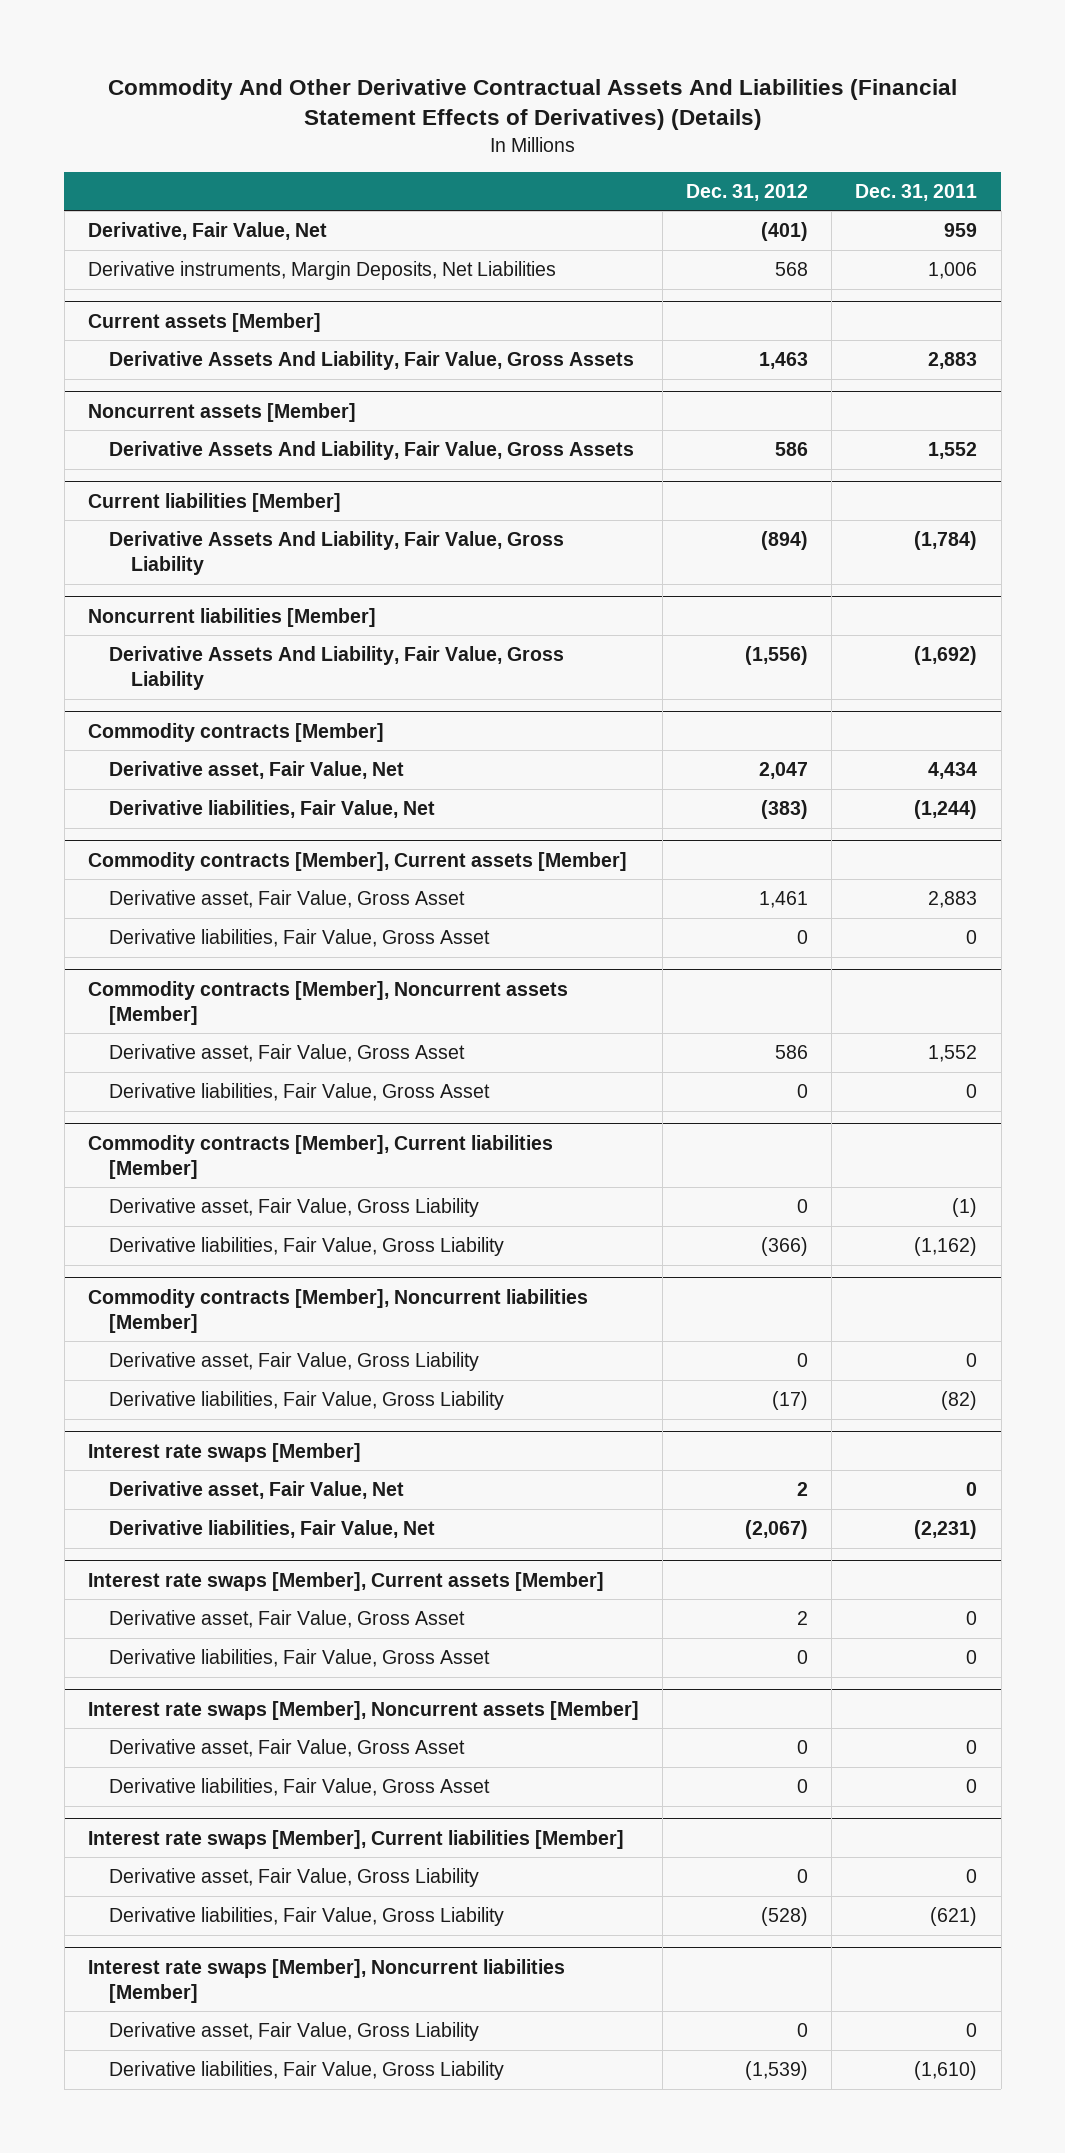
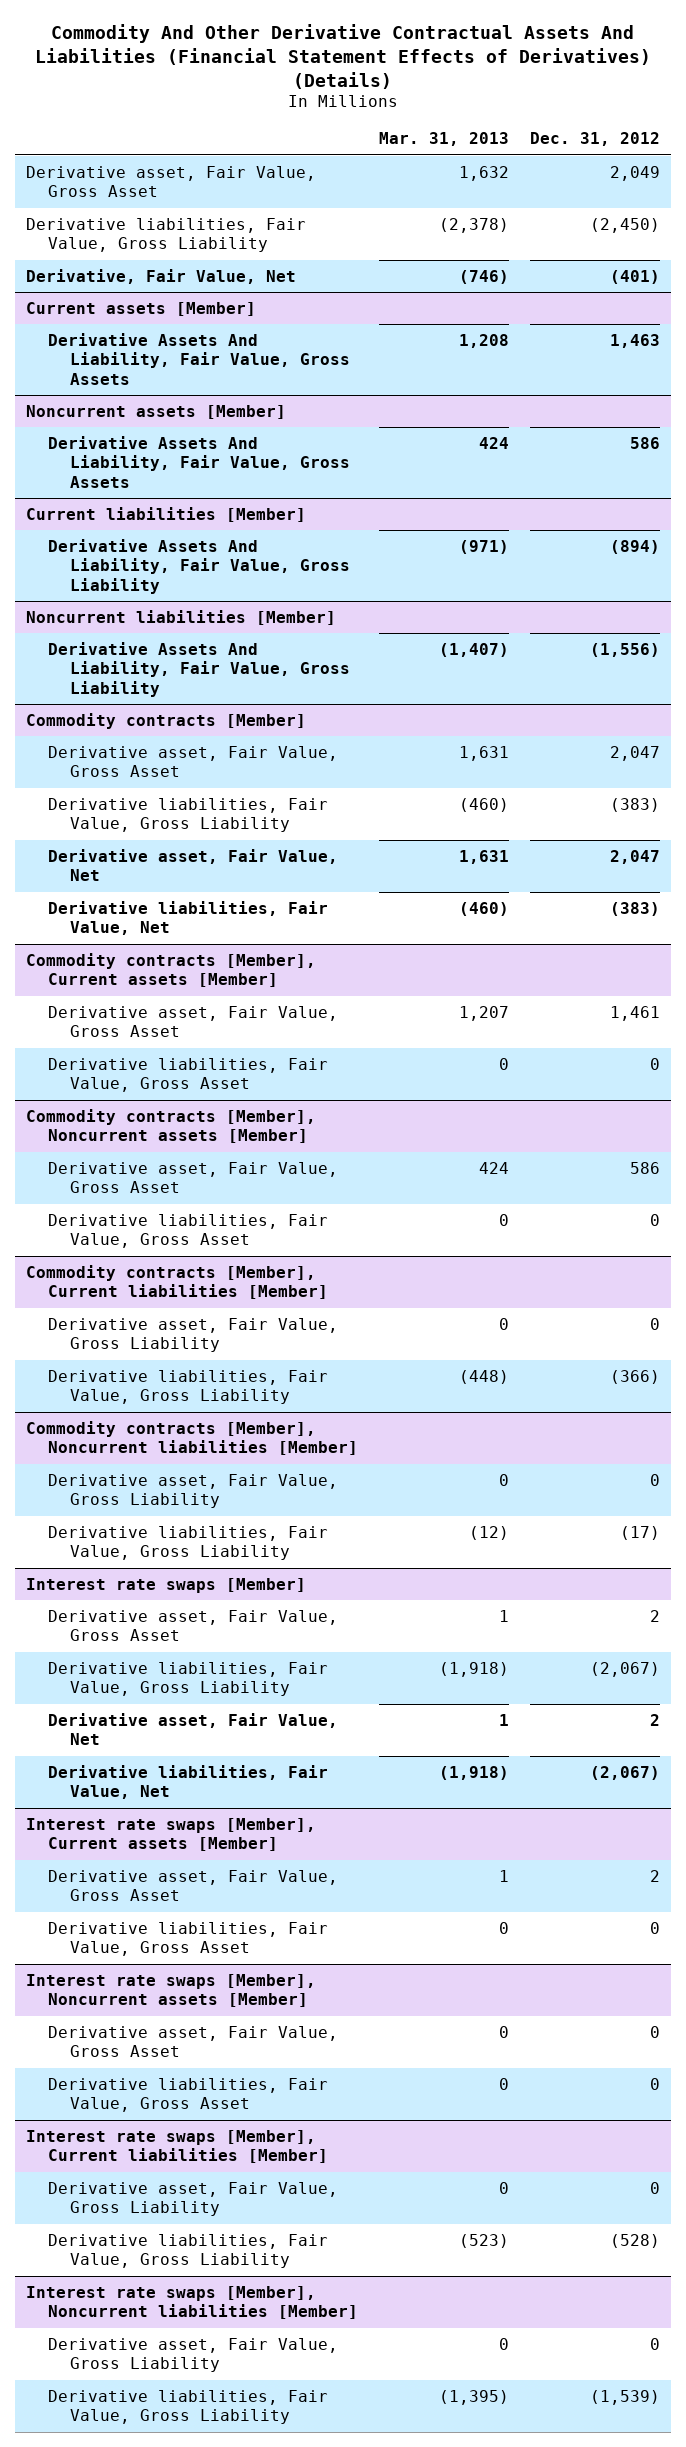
- | Dec. 31, 2012 | Dec. 31, 2011
+ | Mar. 31, 2013 | Dec. 31, 2012
+ Derivative asset, Fair Value, Gross Asset | 1,632 | 2,049
+ Derivative liabilities, Fair Value, Gross Liability | (2,378) | (2,450)
- Derivative instruments, Margin Deposits, Net Liabilities | 568 | 1,006
@ Commodity contracts [Member]
+ Derivative asset, Fair Value, Gross Asset | 1,631 | 2,047
+ Derivative liabilities, Fair Value, Gross Liability | (460) | (383)
@ Interest rate swaps [Member]
+ Derivative asset, Fair Value, Gross Asset | 1 | 2
+ Derivative liabilities, Fair Value, Gross Liability | (1,918) | (2,067)

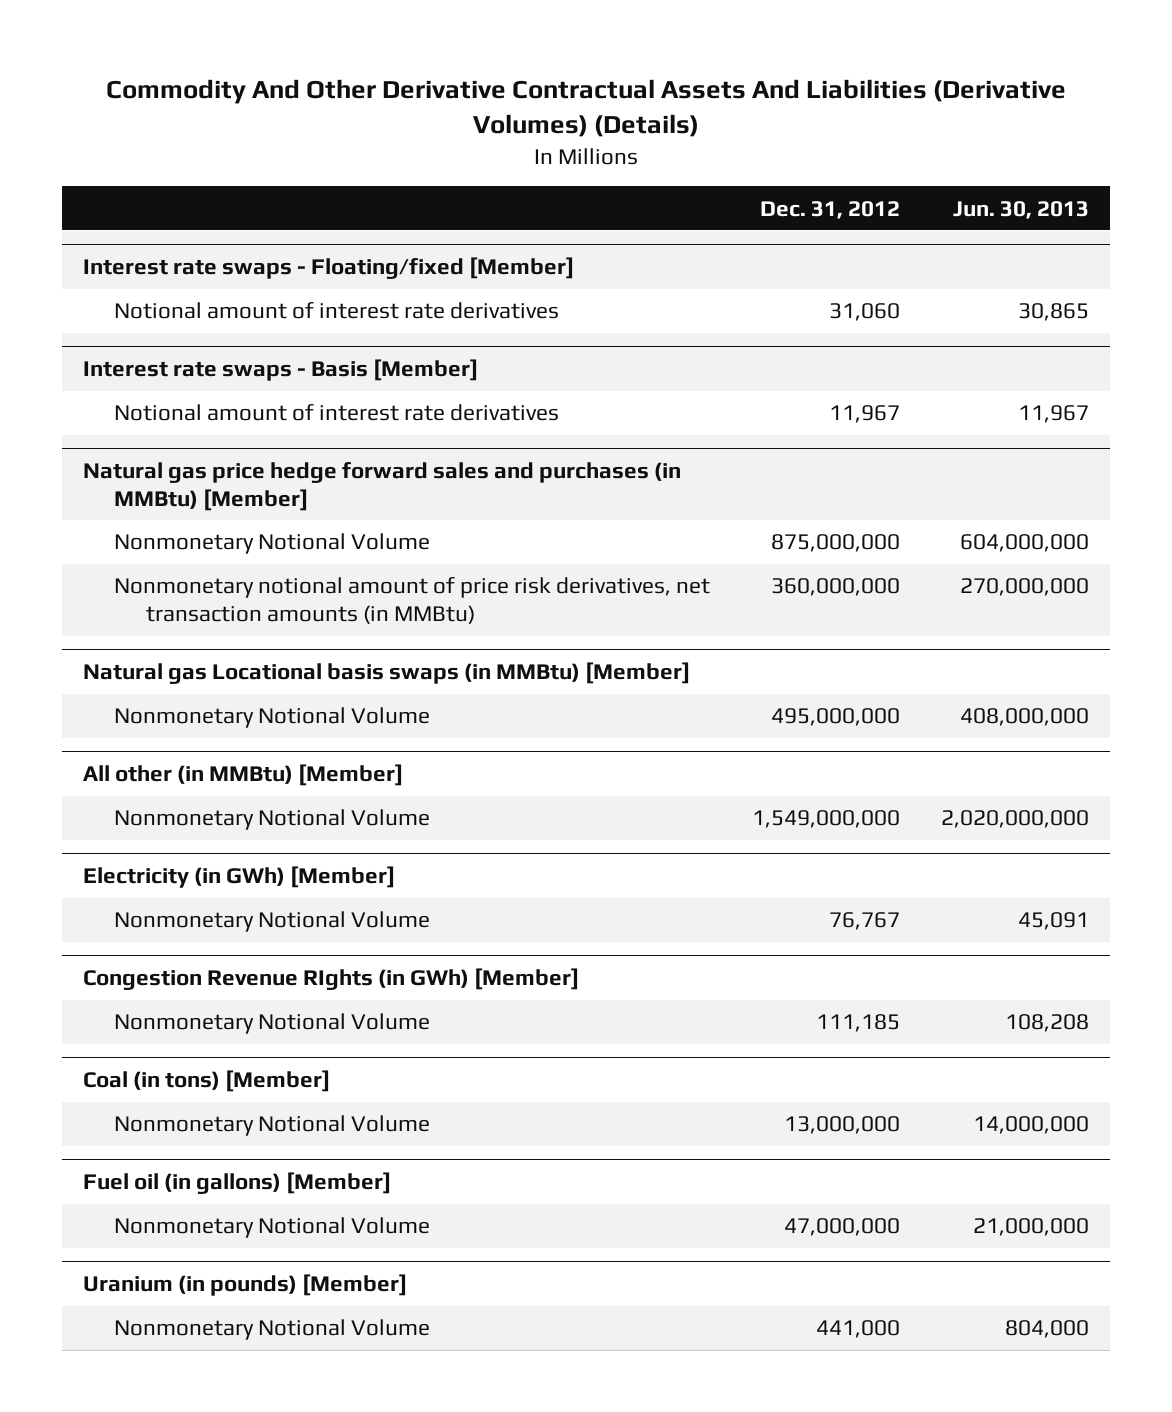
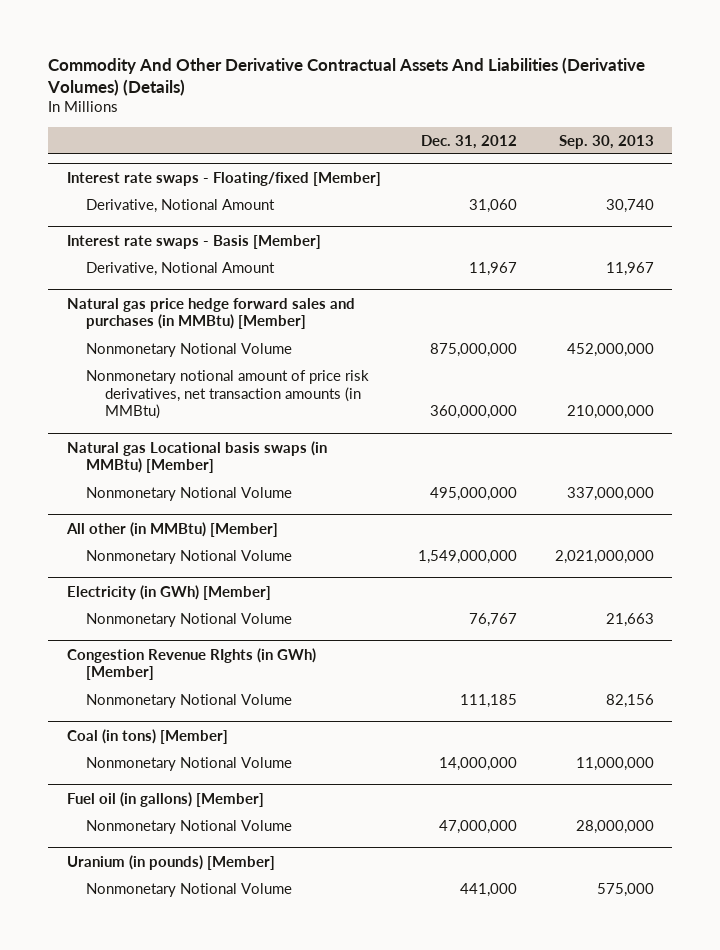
- | Dec. 31, 2012 | Jun. 30, 2013
+ | Dec. 31, 2012 | Sep. 30, 2013
@ Interest rate swaps - Floating/fixed [Member]
- Notional amount of interest rate derivatives | 31,060 | 30,865
+ Derivative, Notional Amount | 31,060 | 30,740
@ Interest rate swaps - Basis [Member]
- Notional amount of interest rate derivatives | 11,967 | 11,967
+ Derivative, Notional Amount | 11,967 | 11,967
@ Coal (in tons) [Member]
- Nonmonetary Notional Volume | 13,000,000 | 14,000,000
+ Nonmonetary Notional Volume | 14,000,000 | 11,000,000

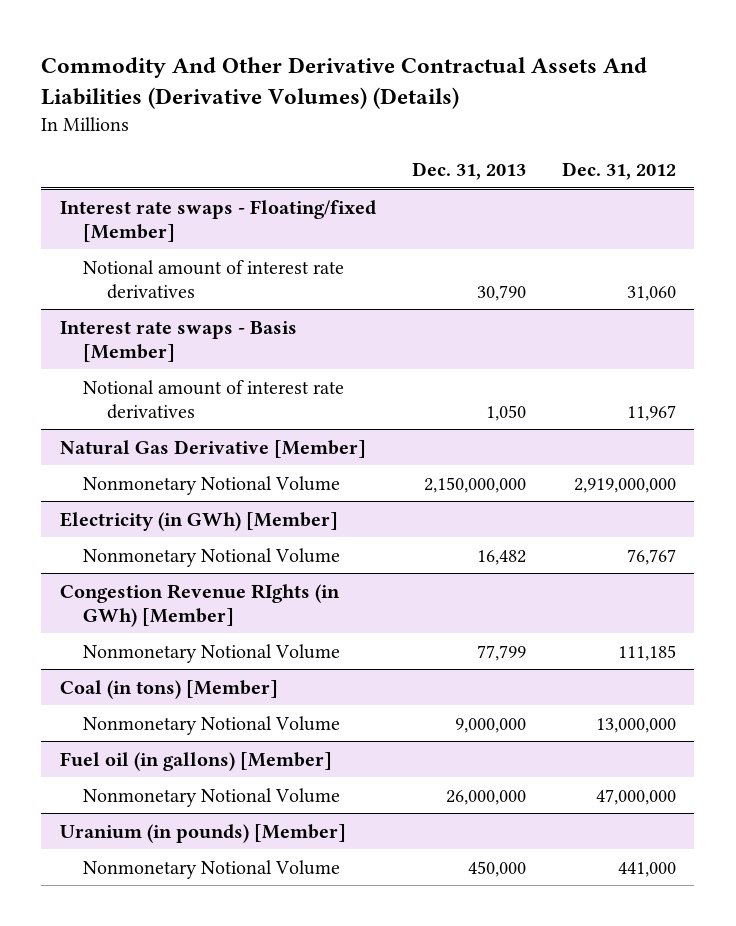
- | Dec. 31, 2012 | Sep. 30, 2013
+ | Dec. 31, 2013 | Dec. 31, 2012
@ Interest rate swaps - Floating/fixed [Member]
- Derivative, Notional Amount | 31,060 | 30,740
+ Notional amount of interest rate derivatives | 30,790 | 31,060
@ Interest rate swaps - Basis [Member]
- Derivative, Notional Amount | 11,967 | 11,967
- Natural gas price hedge forward sales and purchases (in MMBtu) [Member]
- Nonmonetary Notional Volume | 875,000,000 | 452,000,000
- Nonmonetary notional amount of price risk derivatives, net transaction amounts (in MMBtu) | 360,000,000 | 210,000,000
- Natural gas Locational basis swaps (in MMBtu) [Member]
- Nonmonetary Notional Volume | 495,000,000 | 337,000,000
- All other (in MMBtu) [Member]
- Nonmonetary Notional Volume | 1,549,000,000 | 2,021,000,000
@ Interest rate swaps - Basis [Member]
+ Notional amount of interest rate derivatives | 1,050 | 11,967
+ Natural Gas Derivative [Member]
+ Nonmonetary Notional Volume | 2,150,000,000 | 2,919,000,000
@ Coal (in tons) [Member]
- Nonmonetary Notional Volume | 14,000,000 | 11,000,000
+ Nonmonetary Notional Volume | 9,000,000 | 13,000,000

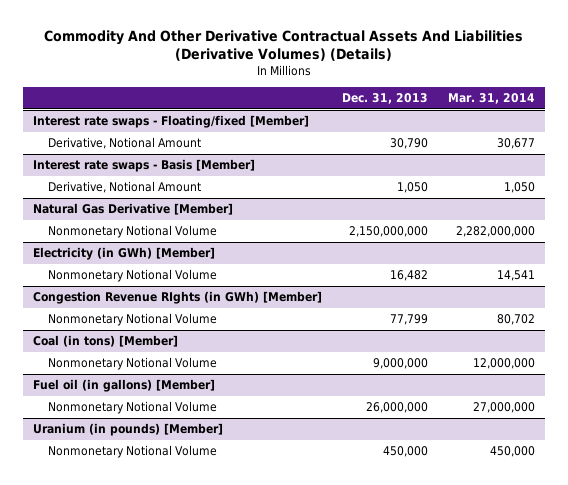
- | Dec. 31, 2013 | Dec. 31, 2012
+ | Dec. 31, 2013 | Mar. 31, 2014
@ Interest rate swaps - Floating/fixed [Member]
- Notional amount of interest rate derivatives | 30,790 | 31,060
+ Derivative, Notional Amount | 30,790 | 30,677
@ Interest rate swaps - Basis [Member]
- Notional amount of interest rate derivatives | 1,050 | 11,967
+ Derivative, Notional Amount | 1,050 | 1,050

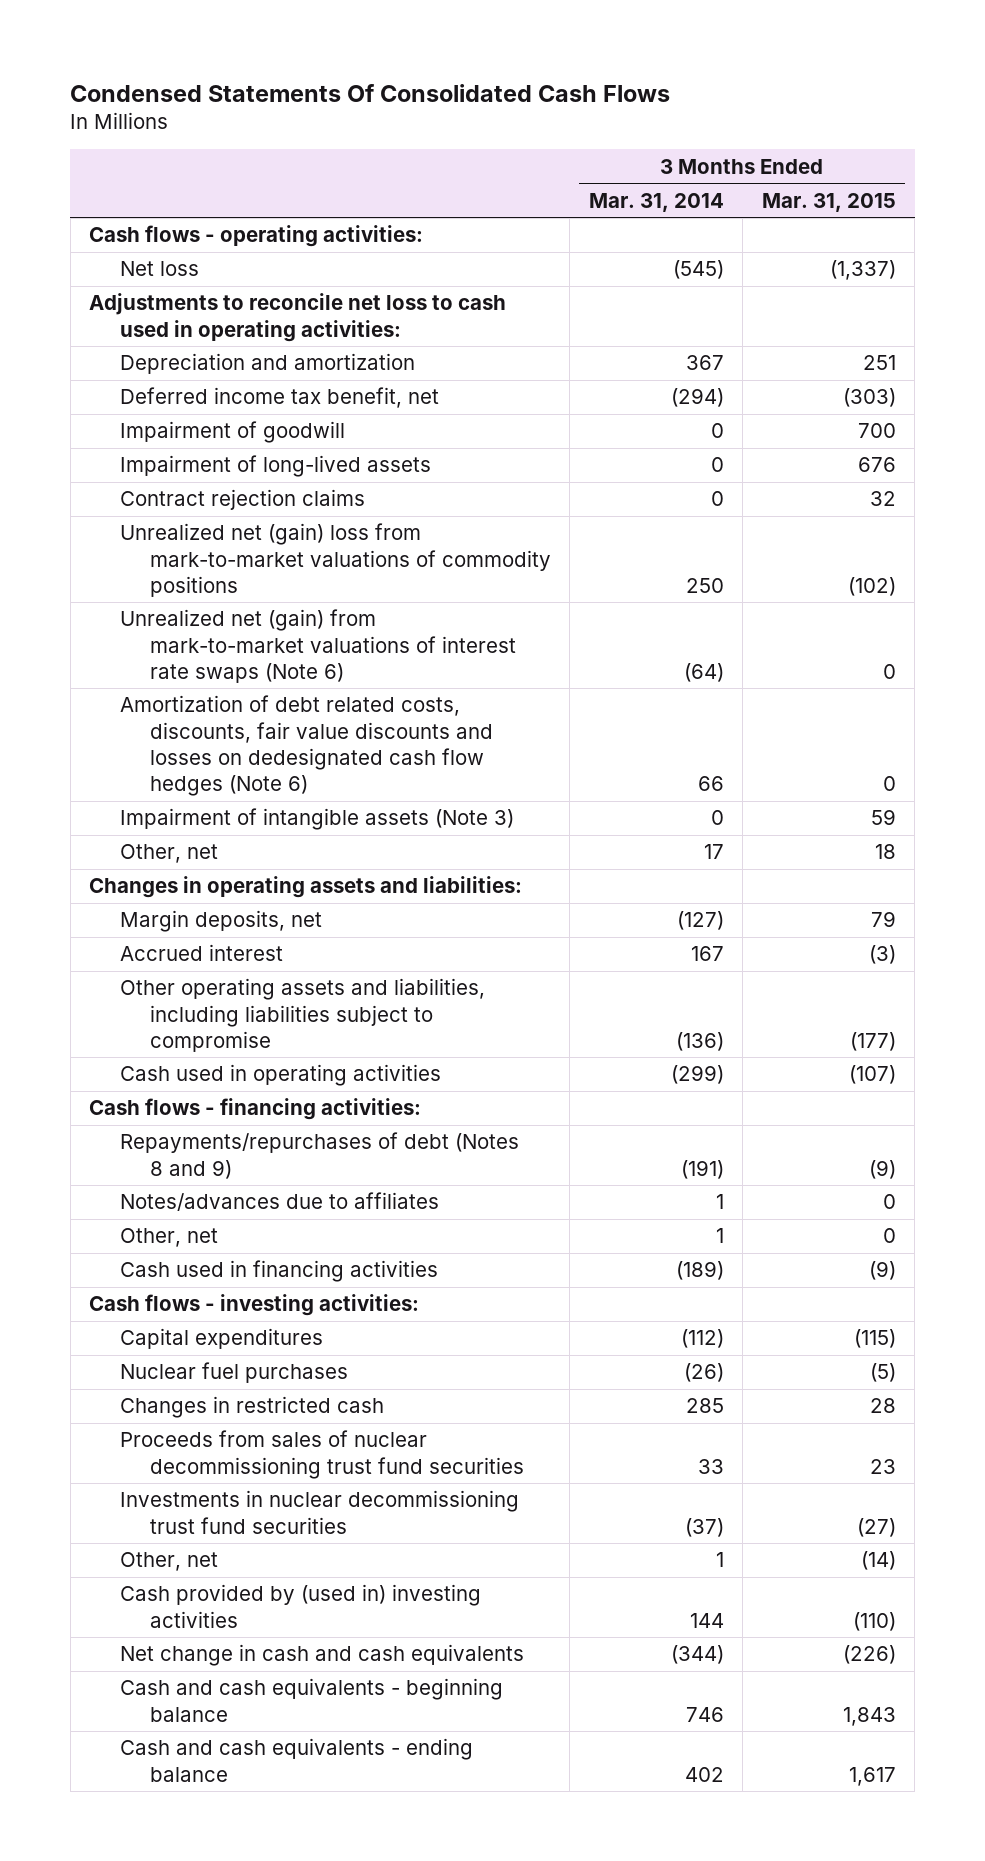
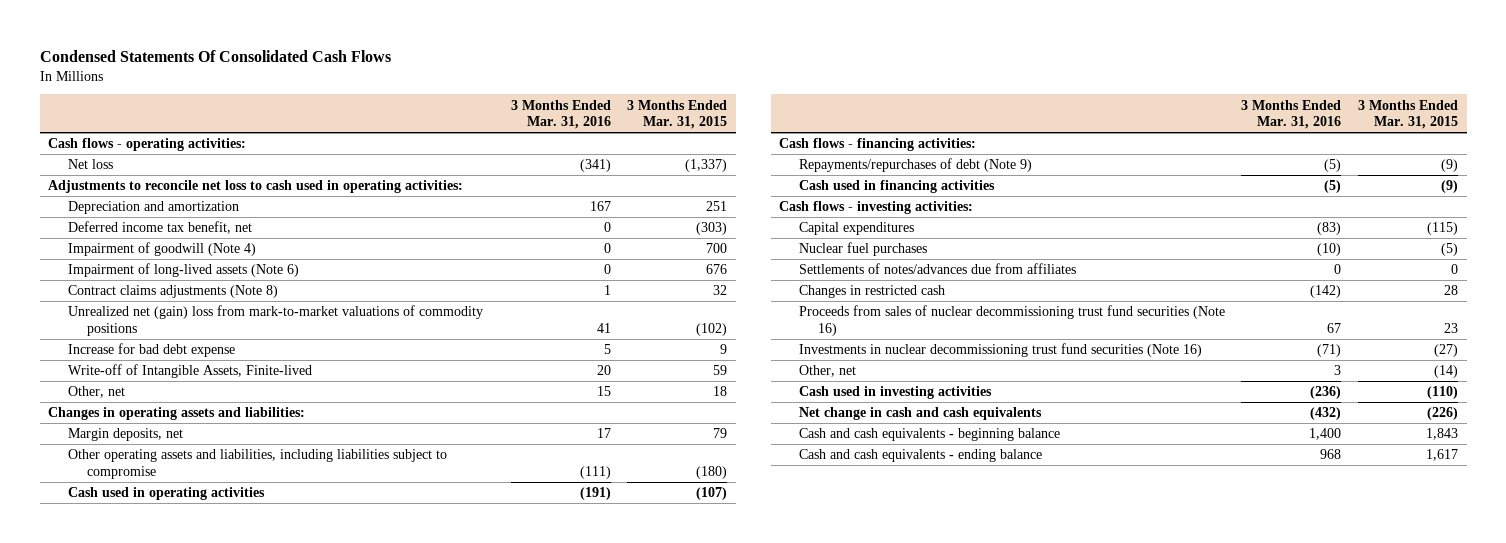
- | 3 Months Ended Mar. 31, 2014 | 3 Months Ended Mar. 31, 2015
+ | 3 Months Ended Mar. 31, 2016 | 3 Months Ended Mar. 31, 2015
- Impairment of goodwill | 0 | 700
- Impairment of long-lived assets | 0 | 676
- Contract rejection claims | 0 | 32
+ Impairment of goodwill (Note 4) | 0 | 700
+ Impairment of long-lived assets (Note 6) | 0 | 676
+ Contract claims adjustments (Note 8) | 1 | 32
- Unrealized net (gain) from mark-to-market valuations of interest rate swaps (Note 6) | (64) | 0
- Amortization of debt related costs, discounts, fair value discounts and losses on dedesignated cash flow hedges (Note 6) | 66 | 0
- Impairment of intangible assets (Note 3) | 0 | 59
+ Increase for bad debt expense | 5 | 9
+ Write-off of Intangible Assets, Finite-lived | 20 | 59
- Accrued interest | 167 | (3)
- Other operating assets and liabilities, including liabilities subject to compromise | (136) | (177)
+ Other operating assets and liabilities, including liabilities subject to compromise | (111) | (180)
- Repayments/repurchases of debt (Notes 8 and 9) | (191) | (9)
- Notes/advances due to affiliates | 1 | 0
- Other, net | 1 | 0
+ Repayments/repurchases of debt (Note 9) | (5) | (9)
+ Settlements of notes/advances due from affiliates | 0 | 0
- Proceeds from sales of nuclear decommissioning trust fund securities | 33 | 23
- Investments in nuclear decommissioning trust fund securities | (37) | (27)
+ Proceeds from sales of nuclear decommissioning trust fund securities (Note 16) | 67 | 23
+ Investments in nuclear decommissioning trust fund securities (Note 16) | (71) | (27)
- Cash provided by (used in) investing activities | 144 | (110)
+ Cash used in investing activities | (236) | (110)

